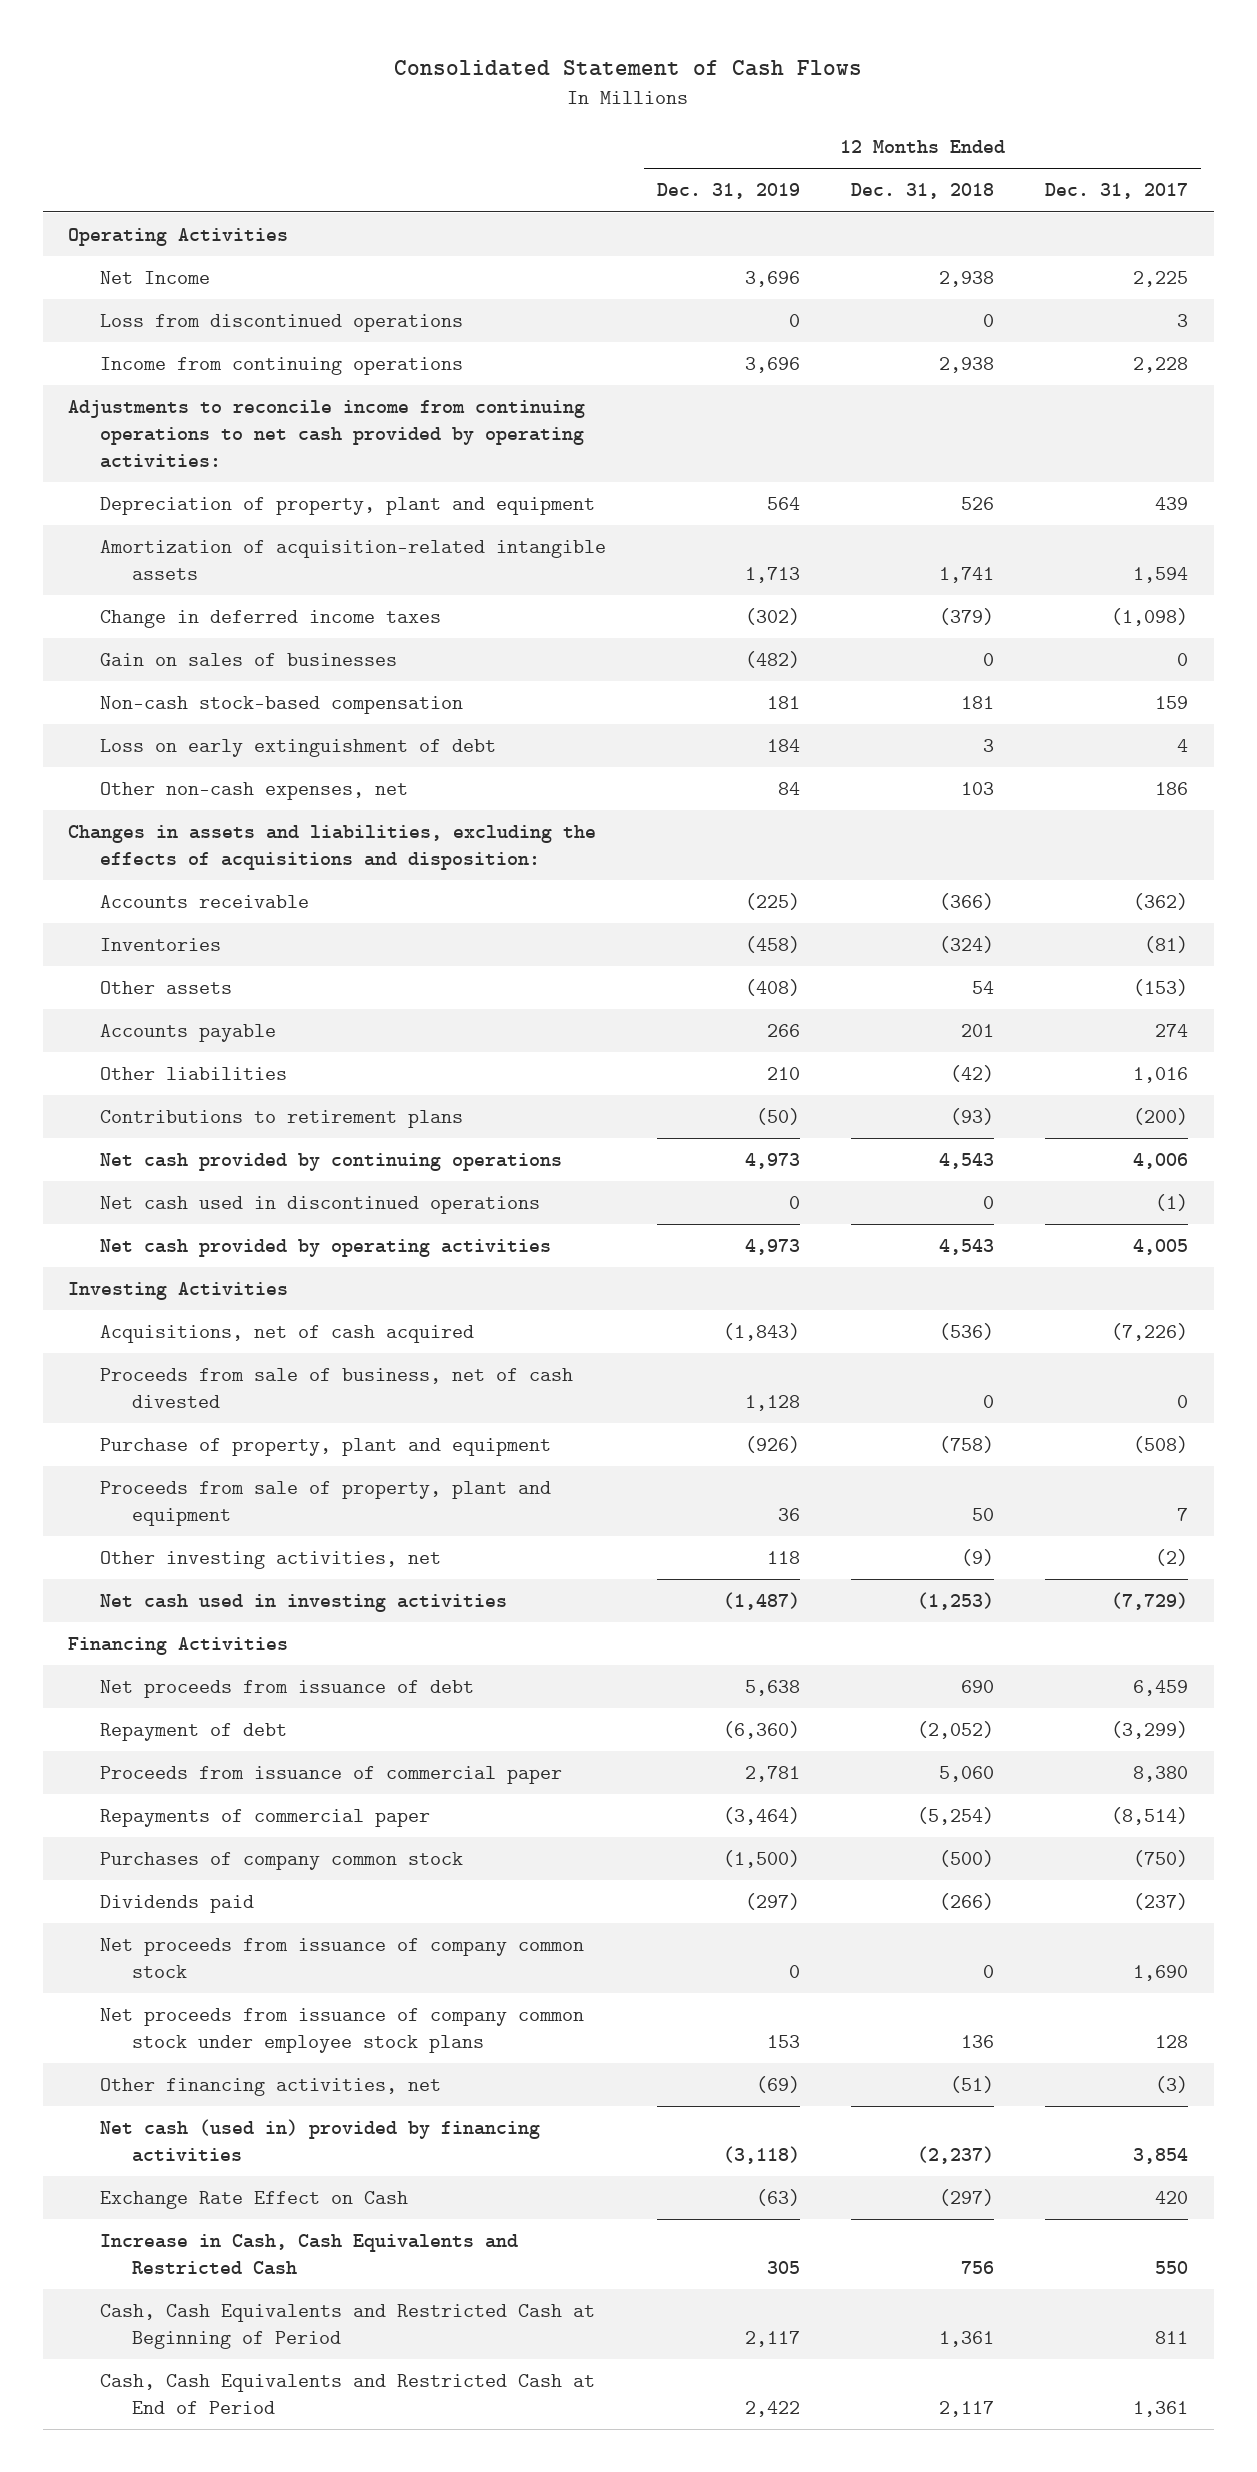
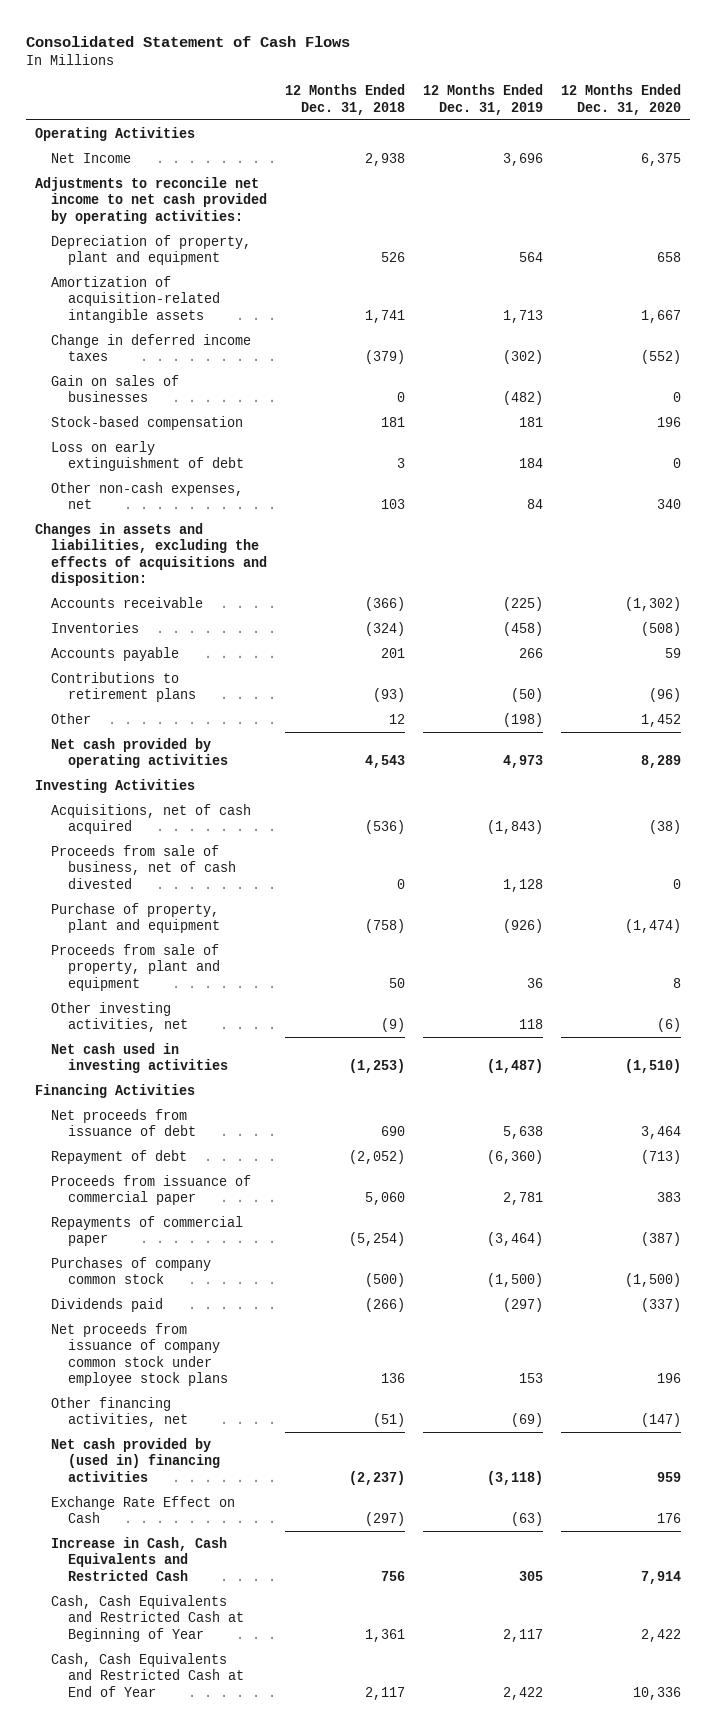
- | 12 Months Ended Dec. 31, 2019 | 12 Months Ended Dec. 31, 2018 | 12 Months Ended Dec. 31, 2017
+ | 12 Months Ended Dec. 31, 2018 | 12 Months Ended Dec. 31, 2019 | 12 Months Ended Dec. 31, 2020
- Loss from discontinued operations | 0 | 0 | 3
- Income from continuing operations | 3,696 | 2,938 | 2,228
- Adjustments to reconcile income from continuing operations to net cash provided by operating activities:
+ Adjustments to reconcile net income to net cash provided by operating activities:
- Non-cash stock-based compensation | 181 | 181 | 159
+ Stock-based compensation | 181 | 181 | 196
- Other assets | (408) | 54 | (153)
- Other liabilities | 210 | (42) | 1,016
- Net cash provided by continuing operations | 4,973 | 4,543 | 4,006
- Net cash used in discontinued operations | 0 | 0 | (1)
+ Other | 12 | (198) | 1,452
- Net proceeds from issuance of company common stock | 0 | 0 | 1,690
- Net cash (used in) provided by financing activities | (3,118) | (2,237) | 3,854
+ Net cash provided by (used in) financing activities | (2,237) | (3,118) | 959
- Cash, Cash Equivalents and Restricted Cash at Beginning of Period | 2,117 | 1,361 | 811
- Cash, Cash Equivalents and Restricted Cash at End of Period | 2,422 | 2,117 | 1,361
+ Cash, Cash Equivalents and Restricted Cash at Beginning of Year | 1,361 | 2,117 | 2,422
+ Cash, Cash Equivalents and Restricted Cash at End of Year | 2,117 | 2,422 | 10,336

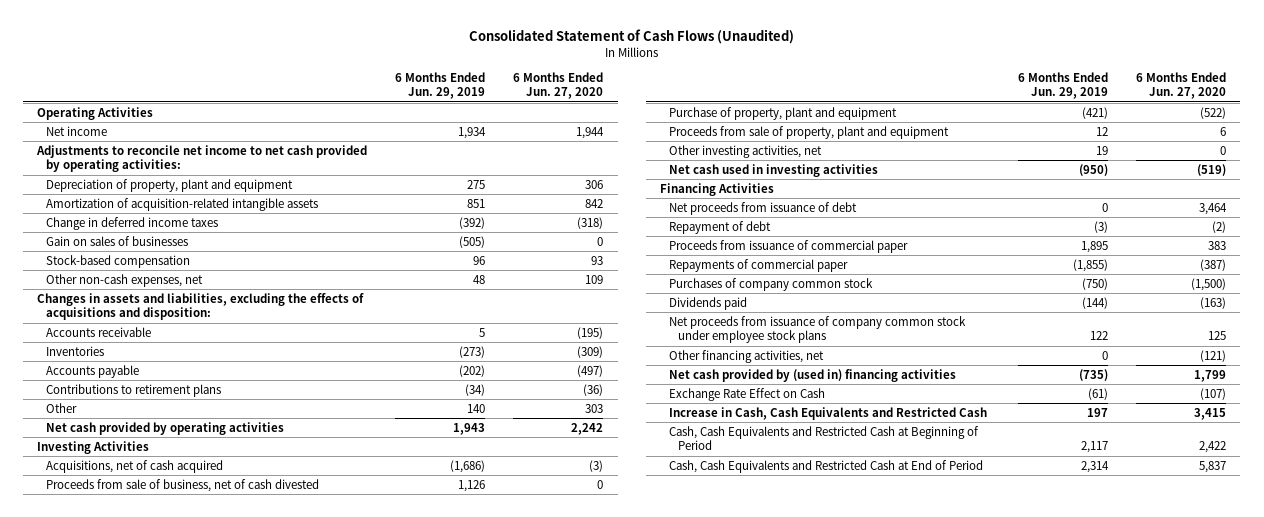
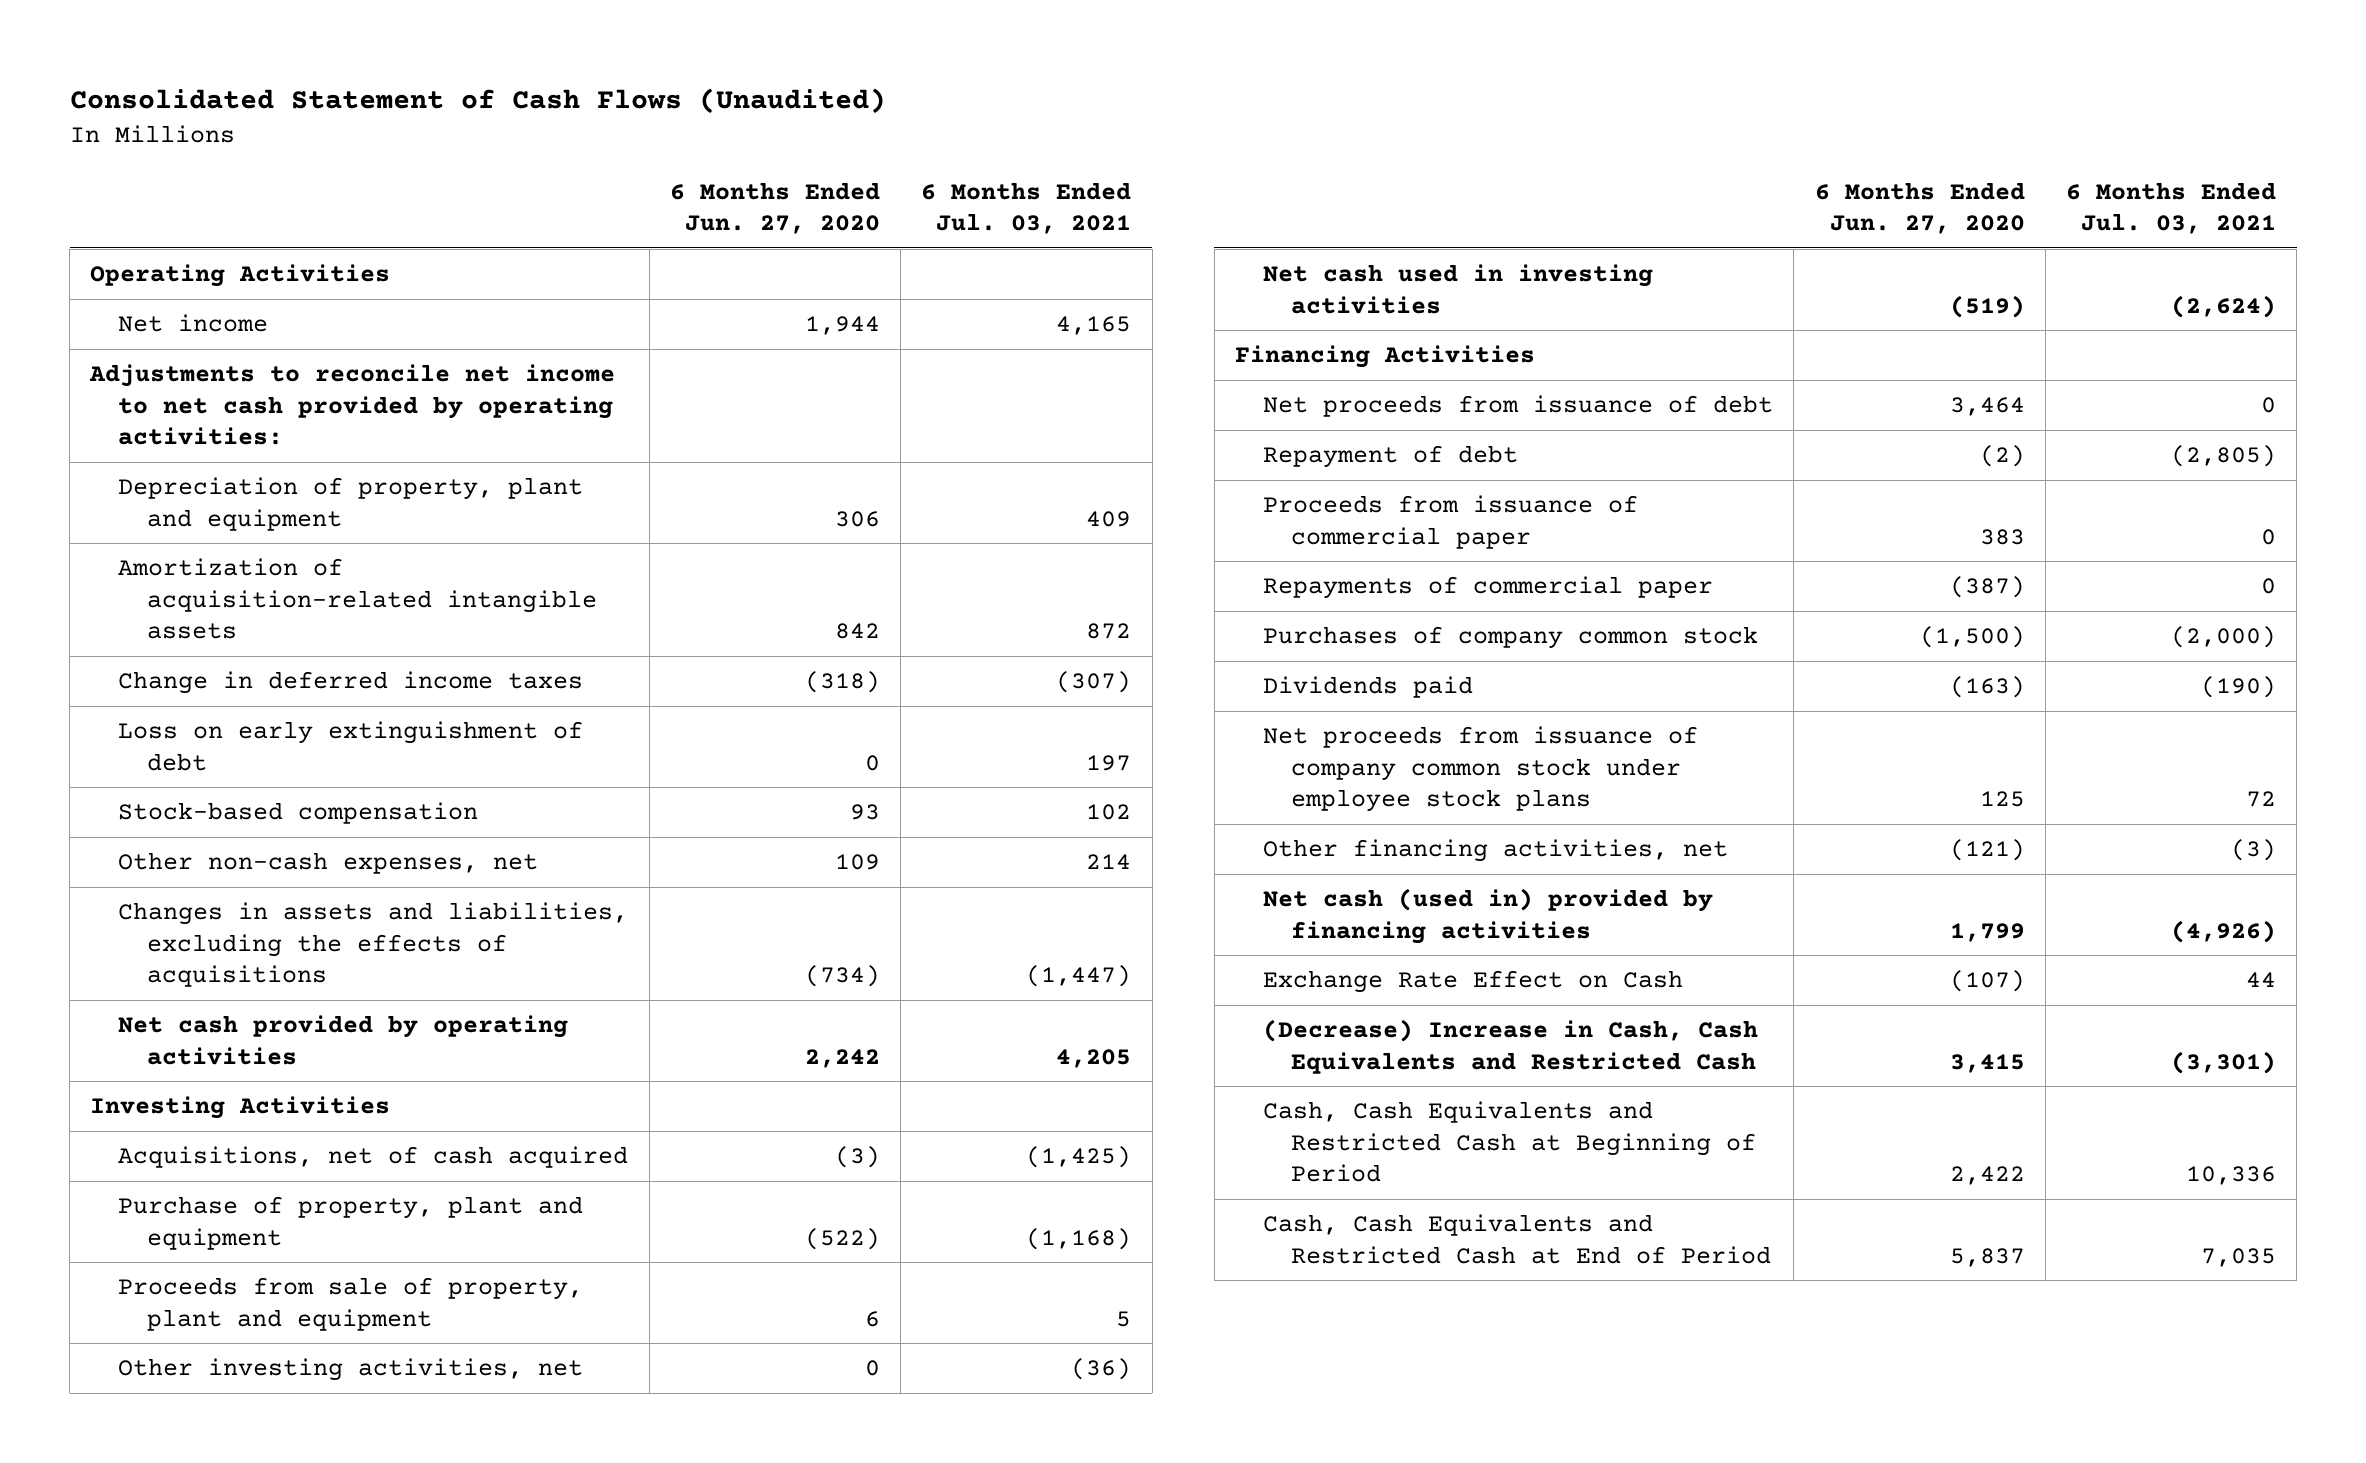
- | 6 Months Ended Jun. 29, 2019 | 6 Months Ended Jun. 27, 2020
+ | 6 Months Ended Jun. 27, 2020 | 6 Months Ended Jul. 03, 2021
- Gain on sales of businesses | (505) | 0
+ Loss on early extinguishment of debt | 0 | 197
- Changes in assets and liabilities, excluding the effects of acquisitions and disposition:
- Accounts receivable | 5 | (195)
- Inventories | (273) | (309)
- Accounts payable | (202) | (497)
- Contributions to retirement plans | (34) | (36)
- Other | 140 | 303
+ Changes in assets and liabilities, excluding the effects of acquisitions | (734) | (1,447)
- Proceeds from sale of business, net of cash divested | 1,126 | 0
- Net cash provided by (used in) financing activities | (735) | 1,799
+ Net cash (used in) provided by financing activities | 1,799 | (4,926)
- Increase in Cash, Cash Equivalents and Restricted Cash | 197 | 3,415
+ (Decrease) Increase in Cash, Cash Equivalents and Restricted Cash | 3,415 | (3,301)

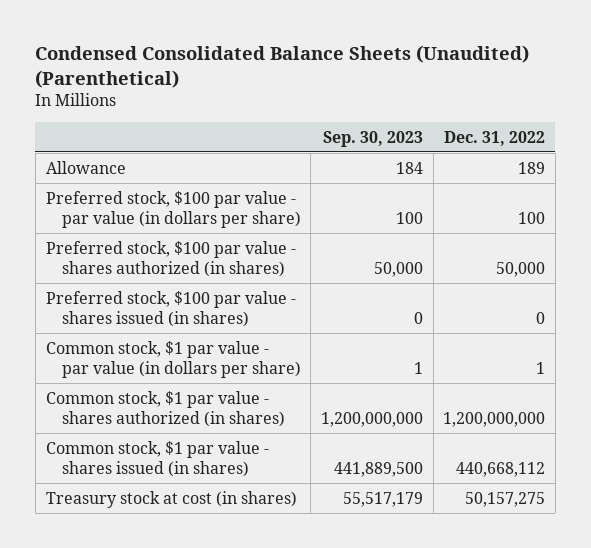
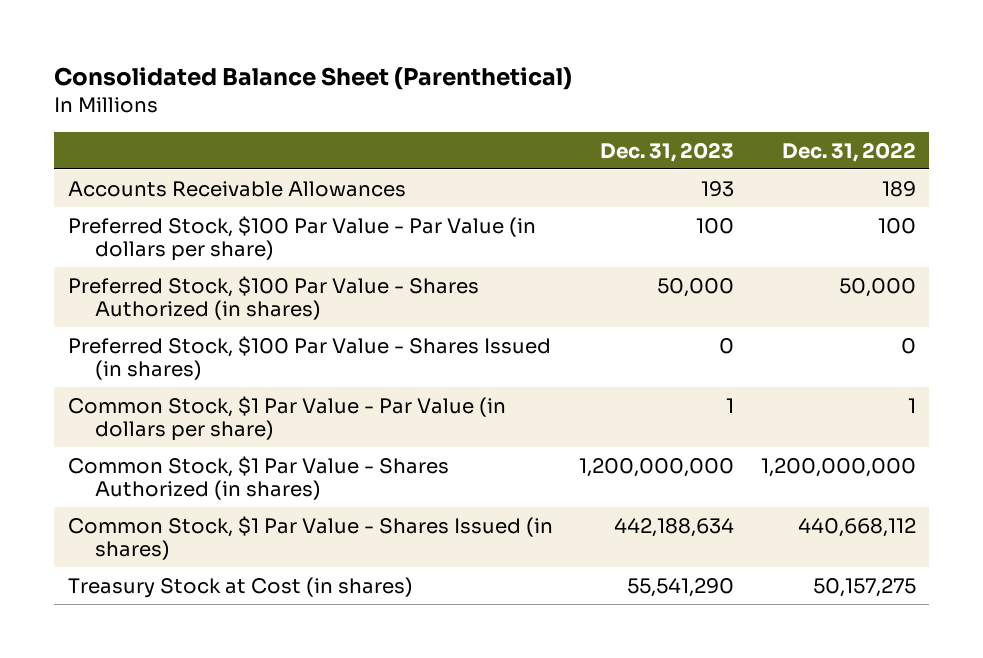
- Condensed Consolidated Balance Sheets (Unaudited) (Parenthetical)
+ Consolidated Balance Sheet (Parenthetical)
- | Sep. 30, 2023 | Dec. 31, 2022
+ | Dec. 31, 2023 | Dec. 31, 2022
- Allowance | 184 | 189
- Preferred stock, $100 par value - par value (in dollars per share) | 100 | 100
- Preferred stock, $100 par value - shares authorized (in shares) | 50,000 | 50,000
- Preferred stock, $100 par value - shares issued (in shares) | 0 | 0
- Common stock, $1 par value - par value (in dollars per share) | 1 | 1
- Common stock, $1 par value - shares authorized (in shares) | 1,200,000,000 | 1,200,000,000
- Common stock, $1 par value - shares issued (in shares) | 441,889,500 | 440,668,112
- Treasury stock at cost (in shares) | 55,517,179 | 50,157,275
+ Accounts Receivable Allowances | 193 | 189
+ Preferred Stock, $100 Par Value - Par Value (in dollars per share) | 100 | 100
+ Preferred Stock, $100 Par Value - Shares Authorized (in shares) | 50,000 | 50,000
+ Preferred Stock, $100 Par Value - Shares Issued (in shares) | 0 | 0
+ Common Stock, $1 Par Value - Par Value (in dollars per share) | 1 | 1
+ Common Stock, $1 Par Value - Shares Authorized (in shares) | 1,200,000,000 | 1,200,000,000
+ Common Stock, $1 Par Value - Shares Issued (in shares) | 442,188,634 | 440,668,112
+ Treasury Stock at Cost (in shares) | 55,541,290 | 50,157,275

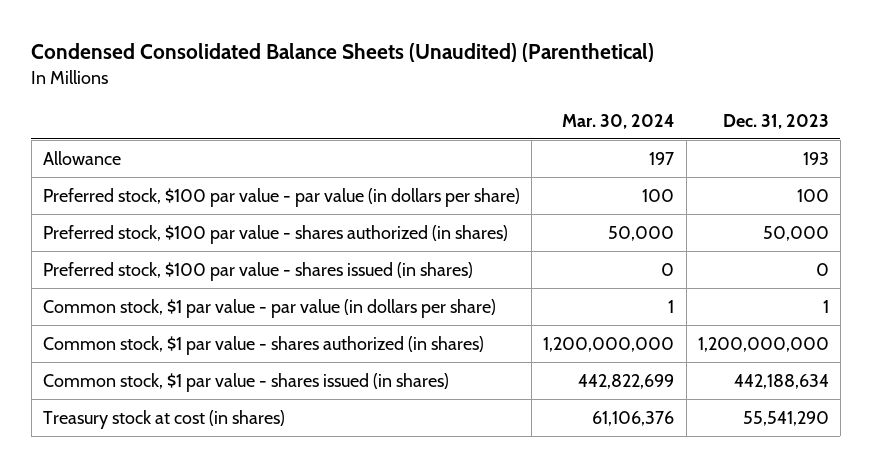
- Consolidated Balance Sheet (Parenthetical)
+ Condensed Consolidated Balance Sheets (Unaudited) (Parenthetical)
- | Dec. 31, 2023 | Dec. 31, 2022
+ | Mar. 30, 2024 | Dec. 31, 2023
- Accounts Receivable Allowances | 193 | 189
- Preferred Stock, $100 Par Value - Par Value (in dollars per share) | 100 | 100
- Preferred Stock, $100 Par Value - Shares Authorized (in shares) | 50,000 | 50,000
- Preferred Stock, $100 Par Value - Shares Issued (in shares) | 0 | 0
- Common Stock, $1 Par Value - Par Value (in dollars per share) | 1 | 1
- Common Stock, $1 Par Value - Shares Authorized (in shares) | 1,200,000,000 | 1,200,000,000
- Common Stock, $1 Par Value - Shares Issued (in shares) | 442,188,634 | 440,668,112
- Treasury Stock at Cost (in shares) | 55,541,290 | 50,157,275
+ Allowance | 197 | 193
+ Preferred stock, $100 par value - par value (in dollars per share) | 100 | 100
+ Preferred stock, $100 par value - shares authorized (in shares) | 50,000 | 50,000
+ Preferred stock, $100 par value - shares issued (in shares) | 0 | 0
+ Common stock, $1 par value - par value (in dollars per share) | 1 | 1
+ Common stock, $1 par value - shares authorized (in shares) | 1,200,000,000 | 1,200,000,000
+ Common stock, $1 par value - shares issued (in shares) | 442,822,699 | 442,188,634
+ Treasury stock at cost (in shares) | 61,106,376 | 55,541,290

